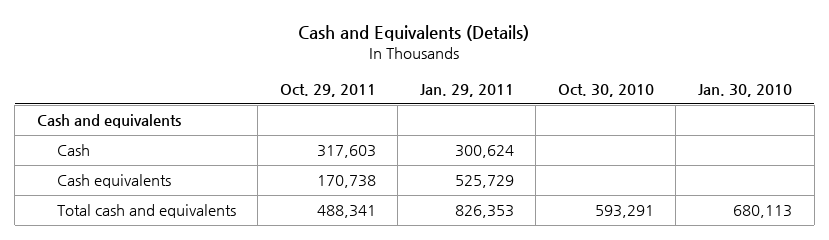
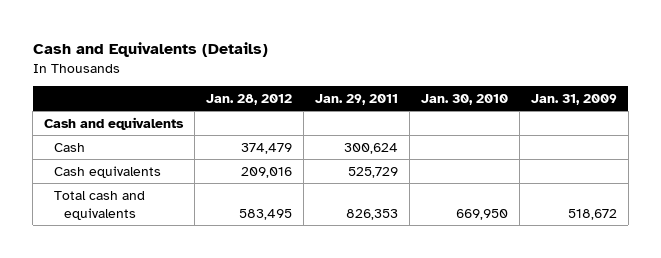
- | Oct. 29, 2011 | Jan. 29, 2011 | Oct. 30, 2010 | Jan. 30, 2010
+ | Jan. 28, 2012 | Jan. 29, 2011 | Jan. 30, 2010 | Jan. 31, 2009
- Total cash and equivalents | 488,341 | 826,353 | 593,291 | 680,113
+ Total cash and equivalents | 583,495 | 826,353 | 669,950 | 518,672

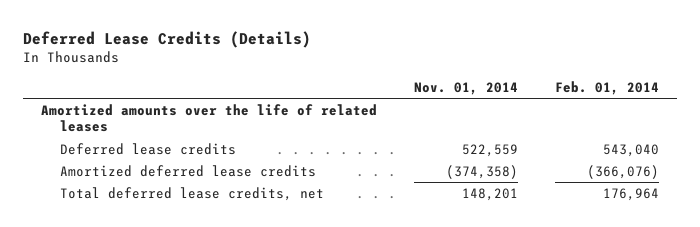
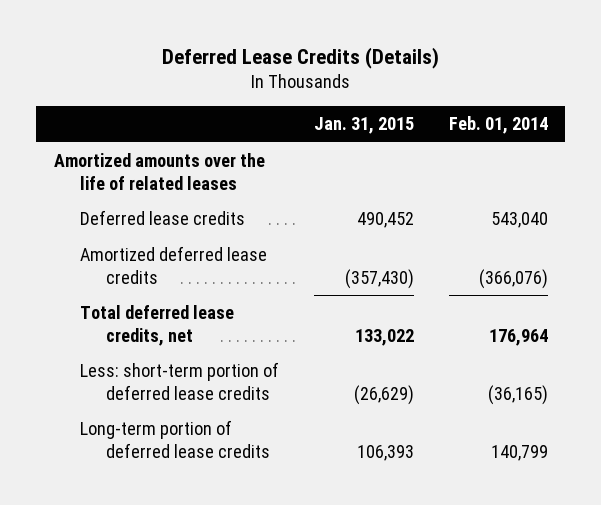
- | Nov. 01, 2014 | Feb. 01, 2014
+ | Jan. 31, 2015 | Feb. 01, 2014
+ Less: short-term portion of deferred lease credits | (26,629) | (36,165)
+ Long-term portion of deferred lease credits | 106,393 | 140,799

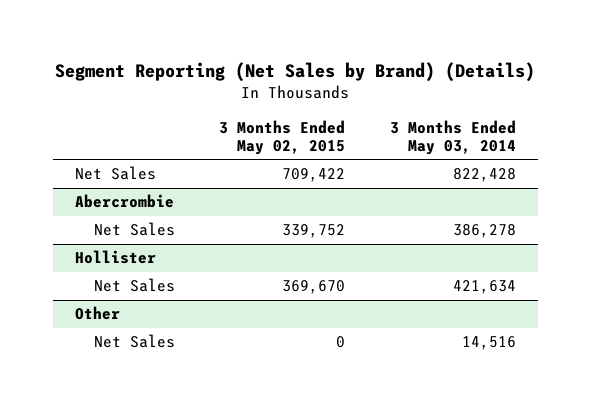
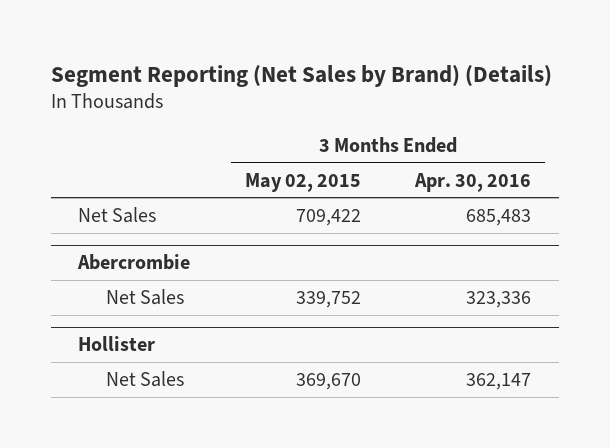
- | 3 Months Ended May 02, 2015 | 3 Months Ended May 03, 2014
+ | 3 Months Ended May 02, 2015 | 3 Months Ended Apr. 30, 2016
- Other
- Net Sales | 0 | 14,516

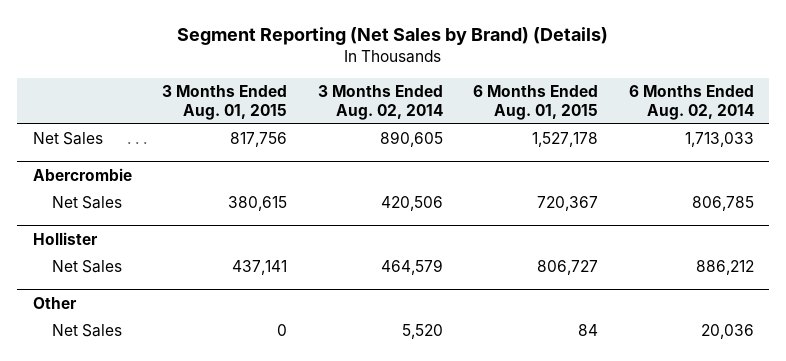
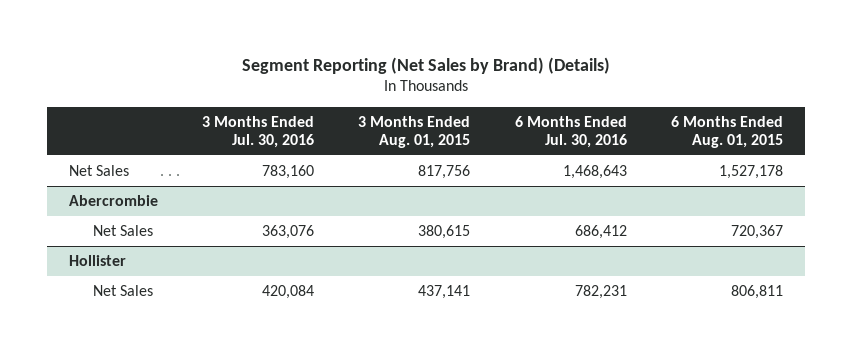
- | 3 Months Ended Aug. 01, 2015 | 3 Months Ended Aug. 02, 2014 | 6 Months Ended Aug. 01, 2015 | 6 Months Ended Aug. 02, 2014
+ | 3 Months Ended Jul. 30, 2016 | 3 Months Ended Aug. 01, 2015 | 6 Months Ended Jul. 30, 2016 | 6 Months Ended Aug. 01, 2015
@ Hollister
- Net Sales | 437,141 | 464,579 | 806,727 | 886,212
- Other
- Net Sales | 0 | 5,520 | 84 | 20,036
@ Hollister
+ Net Sales | 420,084 | 437,141 | 782,231 | 806,811

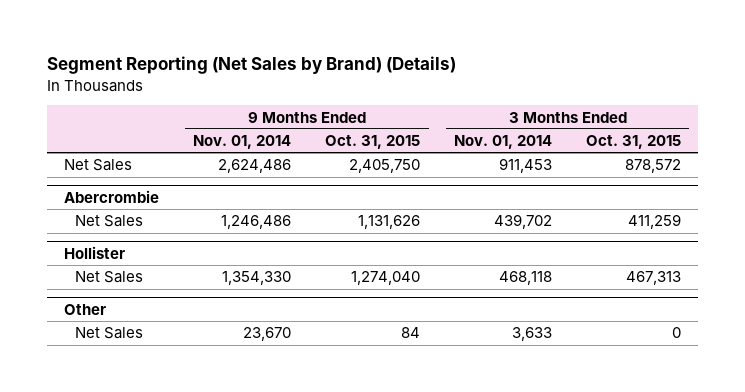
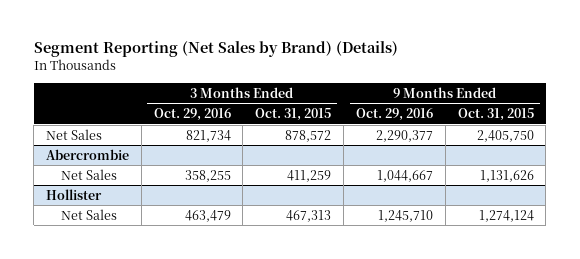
- | 9 Months Ended Nov. 01, 2014 | 9 Months Ended Oct. 31, 2015 | 3 Months Ended Nov. 01, 2014 | 3 Months Ended Oct. 31, 2015
+ | 3 Months Ended Oct. 29, 2016 | 3 Months Ended Oct. 31, 2015 | 9 Months Ended Oct. 29, 2016 | 9 Months Ended Oct. 31, 2015
@ Hollister
- Net Sales | 1,354,330 | 1,274,040 | 468,118 | 467,313
- Other
- Net Sales | 23,670 | 84 | 3,633 | 0
@ Hollister
+ Net Sales | 463,479 | 467,313 | 1,245,710 | 1,274,124

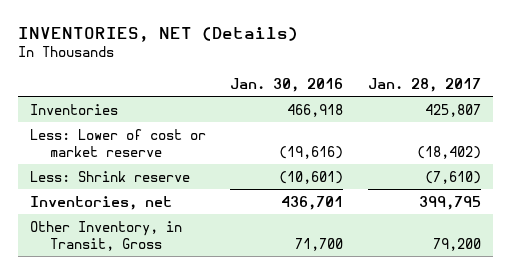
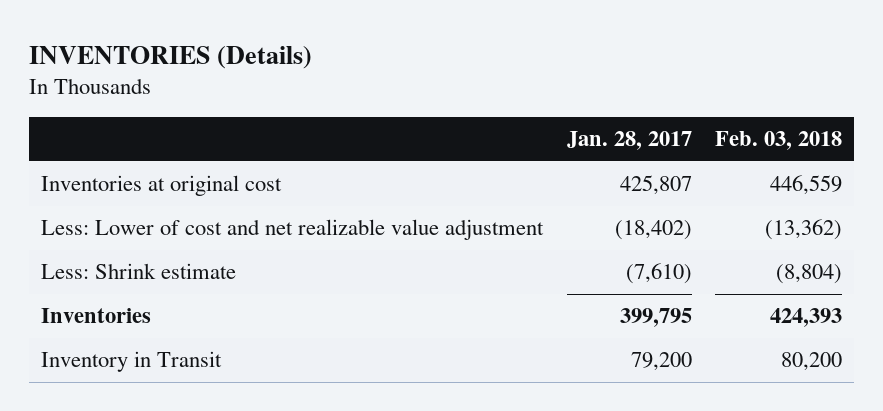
- INVENTORIES, NET (Details)
+ INVENTORIES (Details)
- | Jan. 30, 2016 | Jan. 28, 2017
+ | Jan. 28, 2017 | Feb. 03, 2018
- Inventories | 466,918 | 425,807
- Less: Lower of cost or market reserve | (19,616) | (18,402)
- Less: Shrink reserve | (10,601) | (7,610)
- Inventories, net | 436,701 | 399,795
- Other Inventory, in Transit, Gross | 71,700 | 79,200
+ Inventories at original cost | 425,807 | 446,559
+ Less: Lower of cost and net realizable value adjustment | (18,402) | (13,362)
+ Less: Shrink estimate | (7,610) | (8,804)
+ Inventories | 399,795 | 424,393
+ Inventory in Transit | 79,200 | 80,200

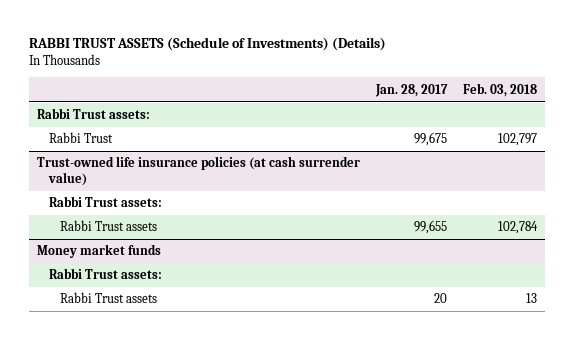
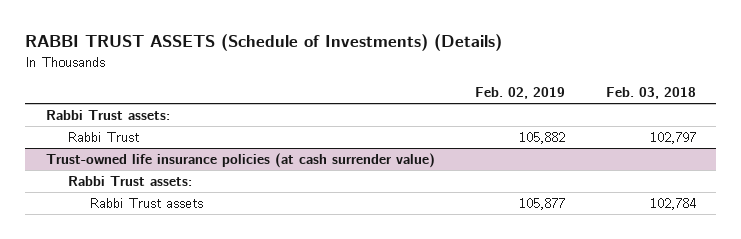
- | Jan. 28, 2017 | Feb. 03, 2018
+ | Feb. 02, 2019 | Feb. 03, 2018
- Money market funds
- Rabbi Trust assets:
- Rabbi Trust assets | 20 | 13

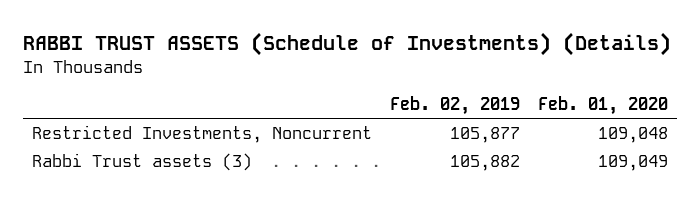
- | Feb. 02, 2019 | Feb. 03, 2018
+ | Feb. 02, 2019 | Feb. 01, 2020
- Rabbi Trust assets:
- Rabbi Trust | 105,882 | 102,797
- Trust-owned life insurance policies (at cash surrender value)
- Rabbi Trust assets:
- Rabbi Trust assets | 105,877 | 102,784
+ Restricted Investments, Noncurrent | 105,877 | 109,048
+ Rabbi Trust assets (3) | 105,882 | 109,049

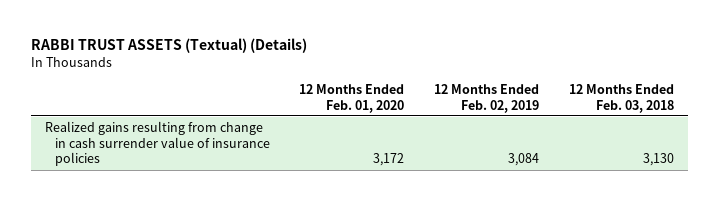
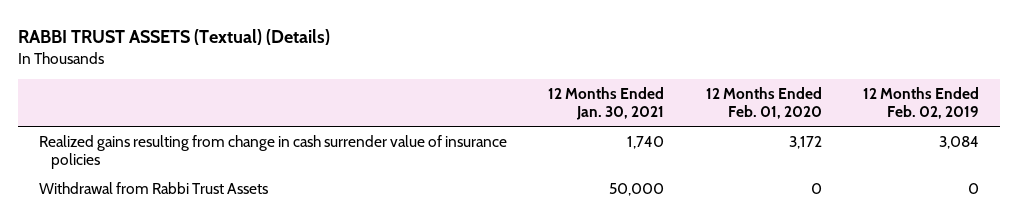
- | 12 Months Ended Feb. 01, 2020 | 12 Months Ended Feb. 02, 2019 | 12 Months Ended Feb. 03, 2018
+ | 12 Months Ended Jan. 30, 2021 | 12 Months Ended Feb. 01, 2020 | 12 Months Ended Feb. 02, 2019
+ Withdrawal from Rabbi Trust Assets | 50,000 | 0 | 0

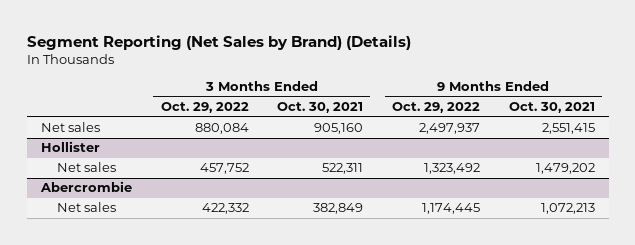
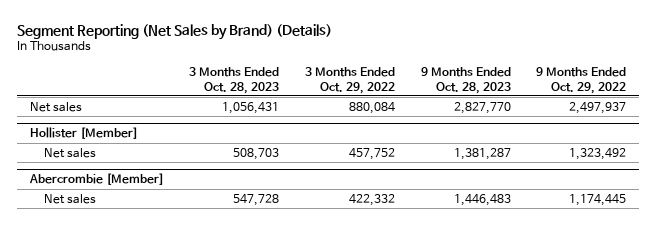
- | 3 Months Ended Oct. 29, 2022 | 3 Months Ended Oct. 30, 2021 | 9 Months Ended Oct. 29, 2022 | 9 Months Ended Oct. 30, 2021
+ | 3 Months Ended Oct. 28, 2023 | 3 Months Ended Oct. 29, 2022 | 9 Months Ended Oct. 28, 2023 | 9 Months Ended Oct. 29, 2022
- Hollister
+ Hollister [Member]
- Abercrombie
+ Abercrombie [Member]

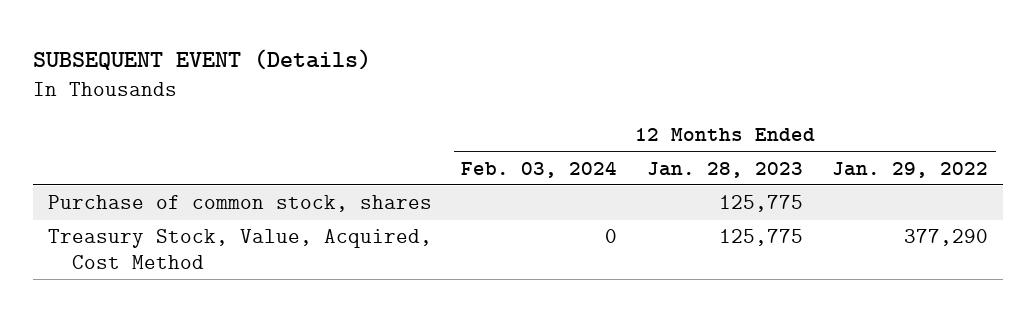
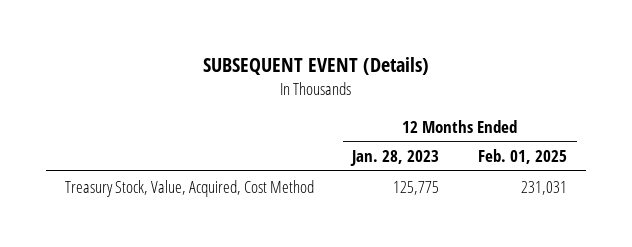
- | 12 Months Ended Feb. 03, 2024 | 12 Months Ended Jan. 28, 2023 | 12 Months Ended Jan. 29, 2022
+ | 12 Months Ended Jan. 28, 2023 | 12 Months Ended Feb. 01, 2025
- Purchase of common stock, shares | | 125,775 |

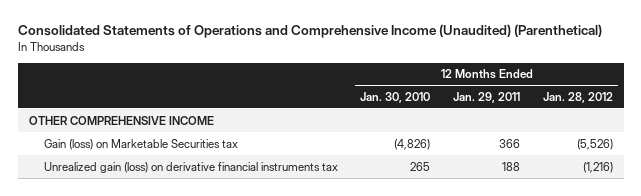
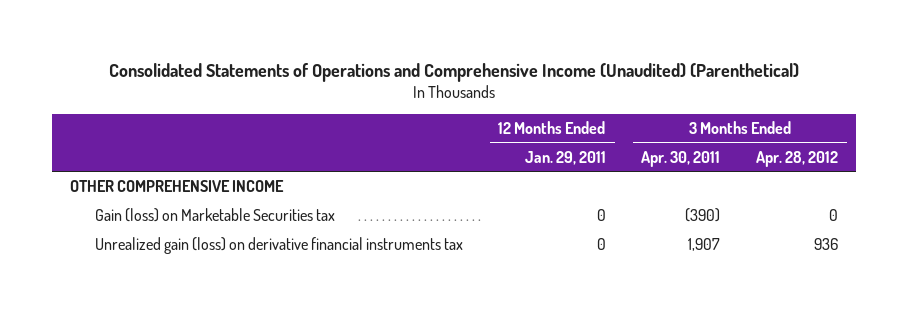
- | 12 Months Ended Jan. 30, 2010 | 12 Months Ended Jan. 29, 2011 | 12 Months Ended Jan. 28, 2012
+ | 12 Months Ended Jan. 29, 2011 | 3 Months Ended Apr. 30, 2011 | 3 Months Ended Apr. 28, 2012
- Gain (loss) on Marketable Securities tax | (4,826) | 366 | (5,526)
- Unrealized gain (loss) on derivative financial instruments tax | 265 | 188 | (1,216)
+ Gain (loss) on Marketable Securities tax | 0 | (390) | 0
+ Unrealized gain (loss) on derivative financial instruments tax | 0 | 1,907 | 936

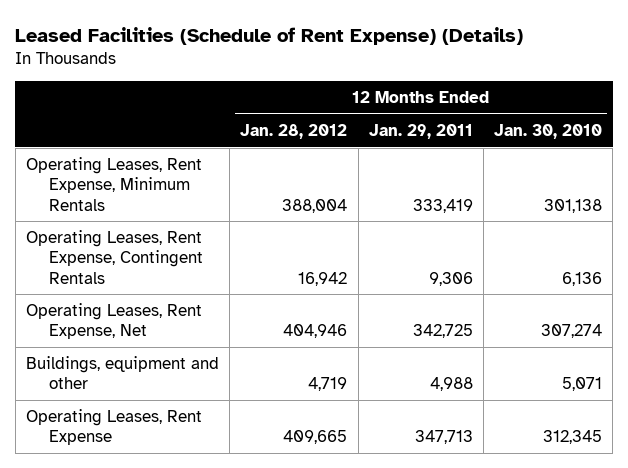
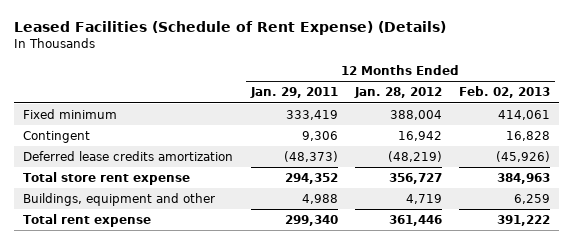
- | 12 Months Ended Jan. 28, 2012 | 12 Months Ended Jan. 29, 2011 | 12 Months Ended Jan. 30, 2010
+ | 12 Months Ended Jan. 29, 2011 | 12 Months Ended Jan. 28, 2012 | 12 Months Ended Feb. 02, 2013
- Operating Leases, Rent Expense, Minimum Rentals | 388,004 | 333,419 | 301,138
- Operating Leases, Rent Expense, Contingent Rentals | 16,942 | 9,306 | 6,136
- Operating Leases, Rent Expense, Net | 404,946 | 342,725 | 307,274
+ Fixed minimum | 333,419 | 388,004 | 414,061
+ Contingent | 9,306 | 16,942 | 16,828
+ Deferred lease credits amortization | (48,373) | (48,219) | (45,926)
+ Total store rent expense | 294,352 | 356,727 | 384,963
- Operating Leases, Rent Expense | 409,665 | 347,713 | 312,345
+ Total rent expense | 299,340 | 361,446 | 391,222

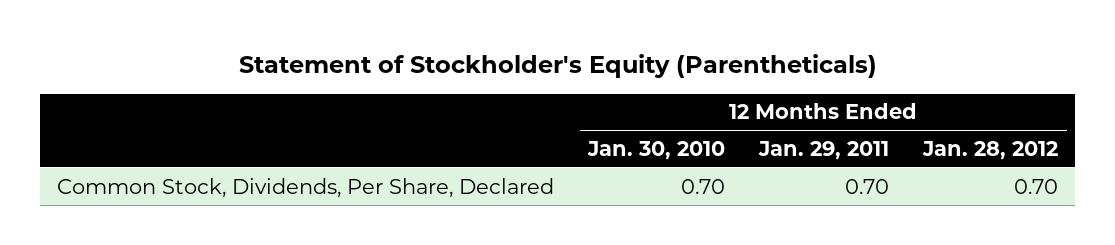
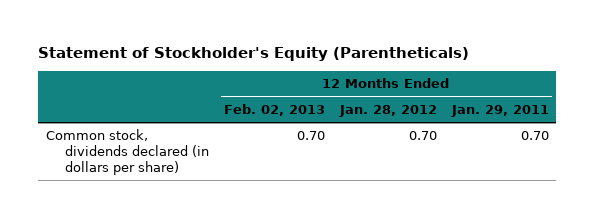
- | 12 Months Ended Jan. 30, 2010 | 12 Months Ended Jan. 29, 2011 | 12 Months Ended Jan. 28, 2012
+ | 12 Months Ended Feb. 02, 2013 | 12 Months Ended Jan. 28, 2012 | 12 Months Ended Jan. 29, 2011
- Common Stock, Dividends, Per Share, Declared | 0.70 | 0.70 | 0.70
+ Common stock, dividends declared (in dollars per share) | 0.70 | 0.70 | 0.70

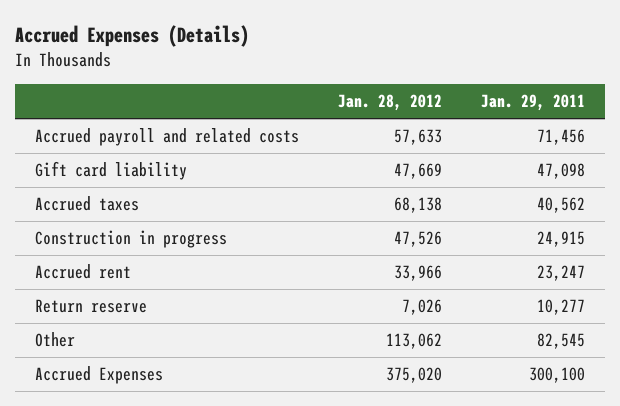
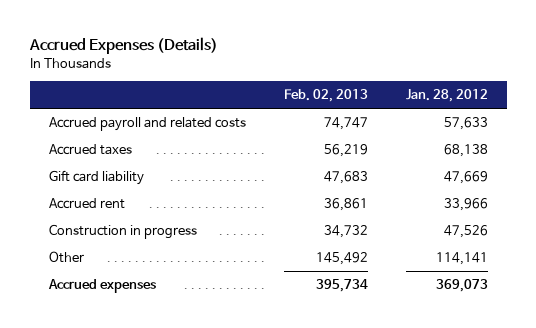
- | Jan. 28, 2012 | Jan. 29, 2011
+ | Feb. 02, 2013 | Jan. 28, 2012
moved down: Gift card liability | 47,683 | 47,669
- Return reserve | 7,026 | 10,277
- Other | 113,062 | 82,545
- Accrued Expenses | 375,020 | 300,100
moved down: Construction in progress | 34,732 | 47,526
+ Other | 145,492 | 114,141
+ Accrued expenses | 395,734 | 369,073

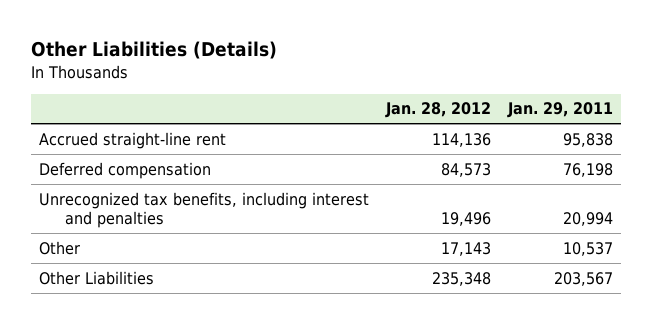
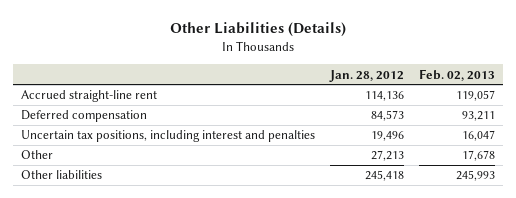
- | Jan. 28, 2012 | Jan. 29, 2011
+ | Jan. 28, 2012 | Feb. 02, 2013
- Unrecognized tax benefits, including interest and penalties | 19,496 | 20,994
- Other | 17,143 | 10,537
- Other Liabilities | 235,348 | 203,567
+ Uncertain tax positions, including interest and penalties | 19,496 | 16,047
+ Other | 27,213 | 17,678
+ Other liabilities | 245,418 | 245,993

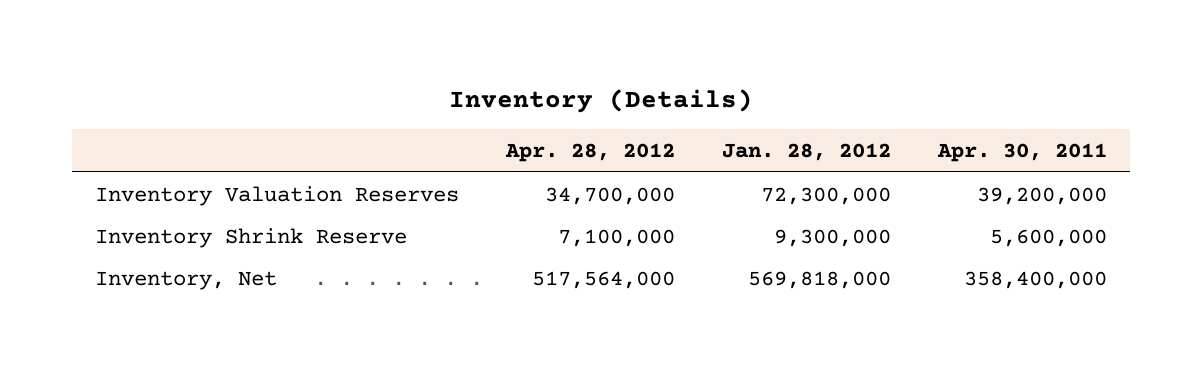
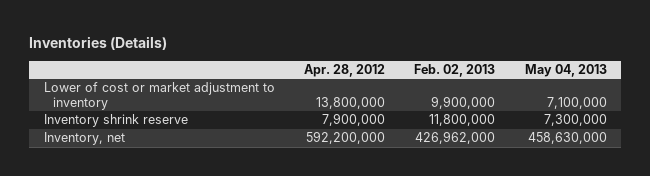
- Inventory (Details)
+ Inventories (Details)
- | Apr. 28, 2012 | Jan. 28, 2012 | Apr. 30, 2011
+ | Apr. 28, 2012 | Feb. 02, 2013 | May 04, 2013
- Inventory Valuation Reserves | 34,700,000 | 72,300,000 | 39,200,000
- Inventory Shrink Reserve | 7,100,000 | 9,300,000 | 5,600,000
- Inventory, Net | 517,564,000 | 569,818,000 | 358,400,000
+ Lower of cost or market adjustment to inventory | 13,800,000 | 9,900,000 | 7,100,000
+ Inventory shrink reserve | 7,900,000 | 11,800,000 | 7,300,000
+ Inventory, net | 592,200,000 | 426,962,000 | 458,630,000

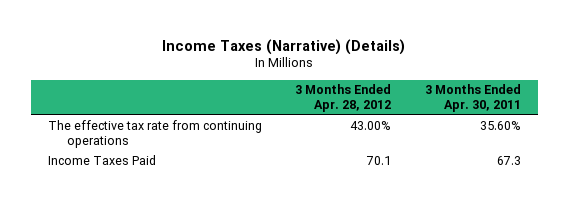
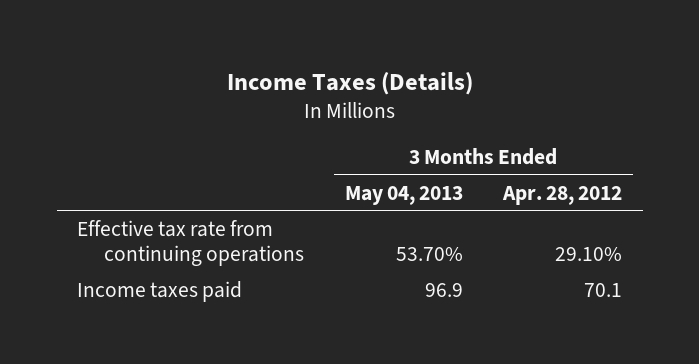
- Income Taxes (Narrative) (Details)
+ Income Taxes (Details)
- | 3 Months Ended Apr. 28, 2012 | 3 Months Ended Apr. 30, 2011
+ | 3 Months Ended May 04, 2013 | 3 Months Ended Apr. 28, 2012
- The effective tax rate from continuing operations | 43.00% | 35.60%
- Income Taxes Paid | 70.1 | 67.3
+ Effective tax rate from continuing operations | 53.70% | 29.10%
+ Income taxes paid | 96.9 | 70.1

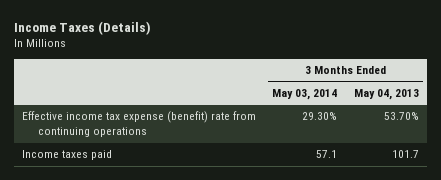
- | 3 Months Ended May 04, 2013 | 3 Months Ended Apr. 28, 2012
+ | 3 Months Ended May 03, 2014 | 3 Months Ended May 04, 2013
- Effective tax rate from continuing operations | 53.70% | 29.10%
- Income taxes paid | 96.9 | 70.1
+ Effective income tax expense (benefit) rate from continuing operations | 29.30% | 53.70%
+ Income taxes paid | 57.1 | 101.7

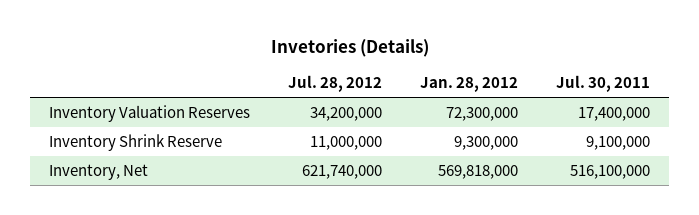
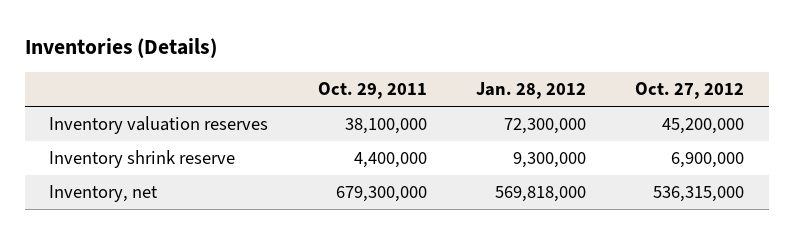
- Invetories (Details)
+ Inventories (Details)
- | Jul. 28, 2012 | Jan. 28, 2012 | Jul. 30, 2011
+ | Oct. 29, 2011 | Jan. 28, 2012 | Oct. 27, 2012
- Inventory Valuation Reserves | 34,200,000 | 72,300,000 | 17,400,000
- Inventory Shrink Reserve | 11,000,000 | 9,300,000 | 9,100,000
- Inventory, Net | 621,740,000 | 569,818,000 | 516,100,000
+ Inventory valuation reserves | 38,100,000 | 72,300,000 | 45,200,000
+ Inventory shrink reserve | 4,400,000 | 9,300,000 | 6,900,000
+ Inventory, net | 679,300,000 | 569,818,000 | 536,315,000

